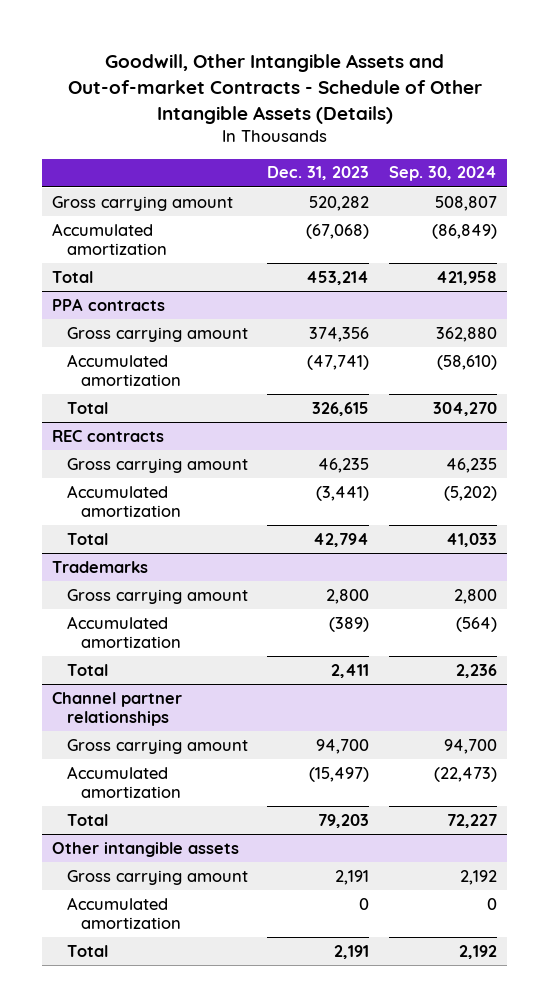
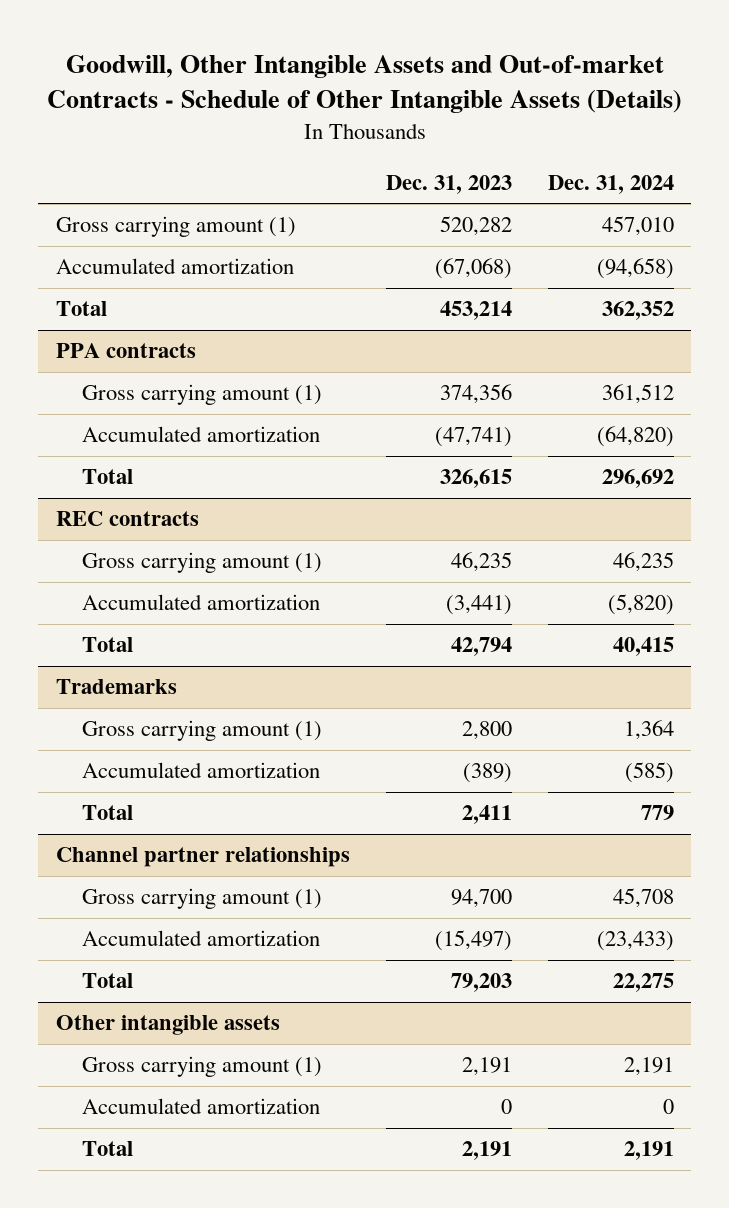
- | Dec. 31, 2023 | Sep. 30, 2024
+ | Dec. 31, 2023 | Dec. 31, 2024
- Gross carrying amount | 520,282 | 508,807
+ Gross carrying amount (1) | 520,282 | 457,010
@ PPA contracts
- Gross carrying amount | 374,356 | 362,880
+ Gross carrying amount (1) | 374,356 | 361,512
@ REC contracts
- Gross carrying amount | 46,235 | 46,235
+ Gross carrying amount (1) | 46,235 | 46,235
@ Trademarks
- Gross carrying amount | 2,800 | 2,800
+ Gross carrying amount (1) | 2,800 | 1,364
@ Channel partner relationships
- Gross carrying amount | 94,700 | 94,700
+ Gross carrying amount (1) | 94,700 | 45,708
@ Other intangible assets
- Gross carrying amount | 2,191 | 2,192
+ Gross carrying amount (1) | 2,191 | 2,191

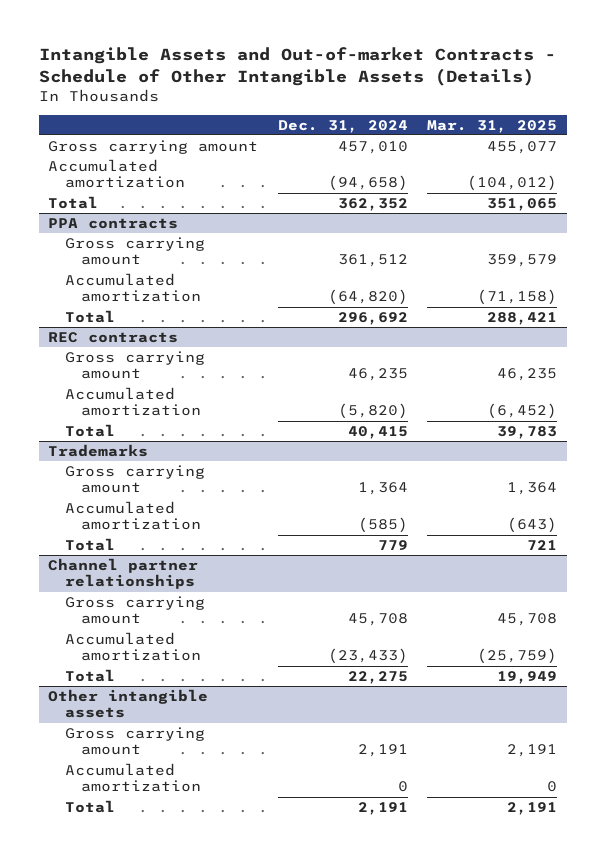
- Goodwill, Other Intangible Assets and Out-of-market Contracts - Schedule of Other Intangible Assets (Details)
+ Intangible Assets and Out-of-market Contracts - Schedule of Other Intangible Assets (Details)
- | Dec. 31, 2023 | Dec. 31, 2024
+ | Dec. 31, 2024 | Mar. 31, 2025
- Gross carrying amount (1) | 520,282 | 457,010
+ Gross carrying amount | 457,010 | 455,077
@ PPA contracts
- Gross carrying amount (1) | 374,356 | 361,512
+ Gross carrying amount | 361,512 | 359,579
@ REC contracts
- Gross carrying amount (1) | 46,235 | 46,235
+ Gross carrying amount | 46,235 | 46,235
@ Trademarks
- Gross carrying amount (1) | 2,800 | 1,364
+ Gross carrying amount | 1,364 | 1,364
@ Channel partner relationships
- Gross carrying amount (1) | 94,700 | 45,708
+ Gross carrying amount | 45,708 | 45,708
@ Other intangible assets
- Gross carrying amount (1) | 2,191 | 2,191
+ Gross carrying amount | 2,191 | 2,191

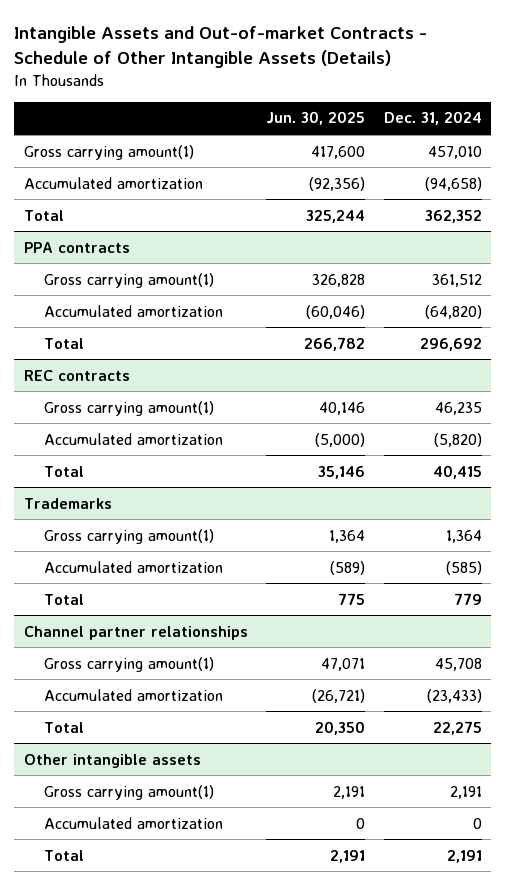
- | Dec. 31, 2024 | Mar. 31, 2025
+ | Jun. 30, 2025 | Dec. 31, 2024
- Gross carrying amount | 457,010 | 455,077
+ Gross carrying amount(1) | 417,600 | 457,010
@ PPA contracts
- Gross carrying amount | 361,512 | 359,579
+ Gross carrying amount(1) | 326,828 | 361,512
@ REC contracts
- Gross carrying amount | 46,235 | 46,235
+ Gross carrying amount(1) | 40,146 | 46,235
@ Trademarks
- Gross carrying amount | 1,364 | 1,364
+ Gross carrying amount(1) | 1,364 | 1,364
@ Channel partner relationships
- Gross carrying amount | 45,708 | 45,708
+ Gross carrying amount(1) | 47,071 | 45,708
@ Other intangible assets
- Gross carrying amount | 2,191 | 2,191
+ Gross carrying amount(1) | 2,191 | 2,191

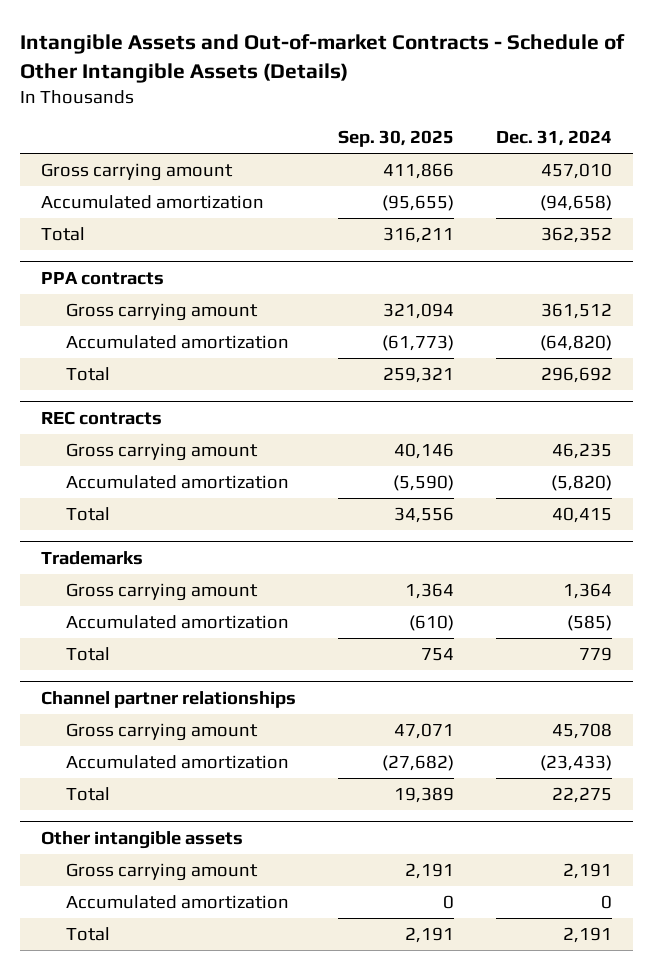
- | Jun. 30, 2025 | Dec. 31, 2024
+ | Sep. 30, 2025 | Dec. 31, 2024
- Gross carrying amount(1) | 417,600 | 457,010
+ Gross carrying amount | 411,866 | 457,010
@ PPA contracts
- Gross carrying amount(1) | 326,828 | 361,512
+ Gross carrying amount | 321,094 | 361,512
@ REC contracts
- Gross carrying amount(1) | 40,146 | 46,235
+ Gross carrying amount | 40,146 | 46,235
@ Trademarks
- Gross carrying amount(1) | 1,364 | 1,364
+ Gross carrying amount | 1,364 | 1,364
@ Channel partner relationships
- Gross carrying amount(1) | 47,071 | 45,708
+ Gross carrying amount | 47,071 | 45,708
@ Other intangible assets
- Gross carrying amount(1) | 2,191 | 2,191
+ Gross carrying amount | 2,191 | 2,191

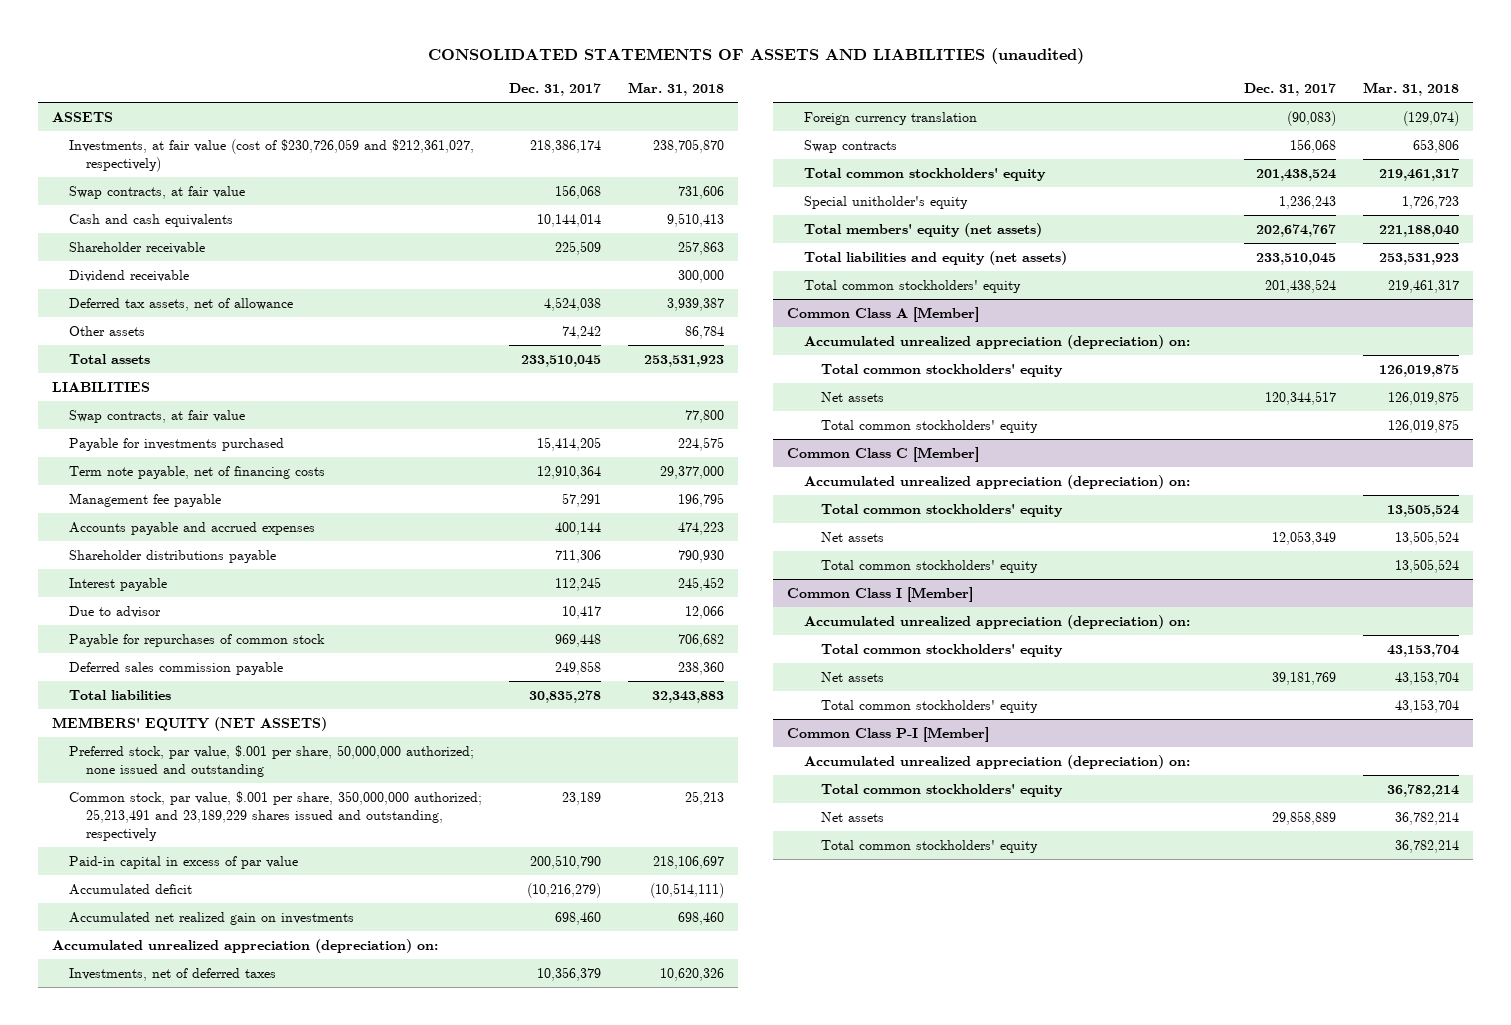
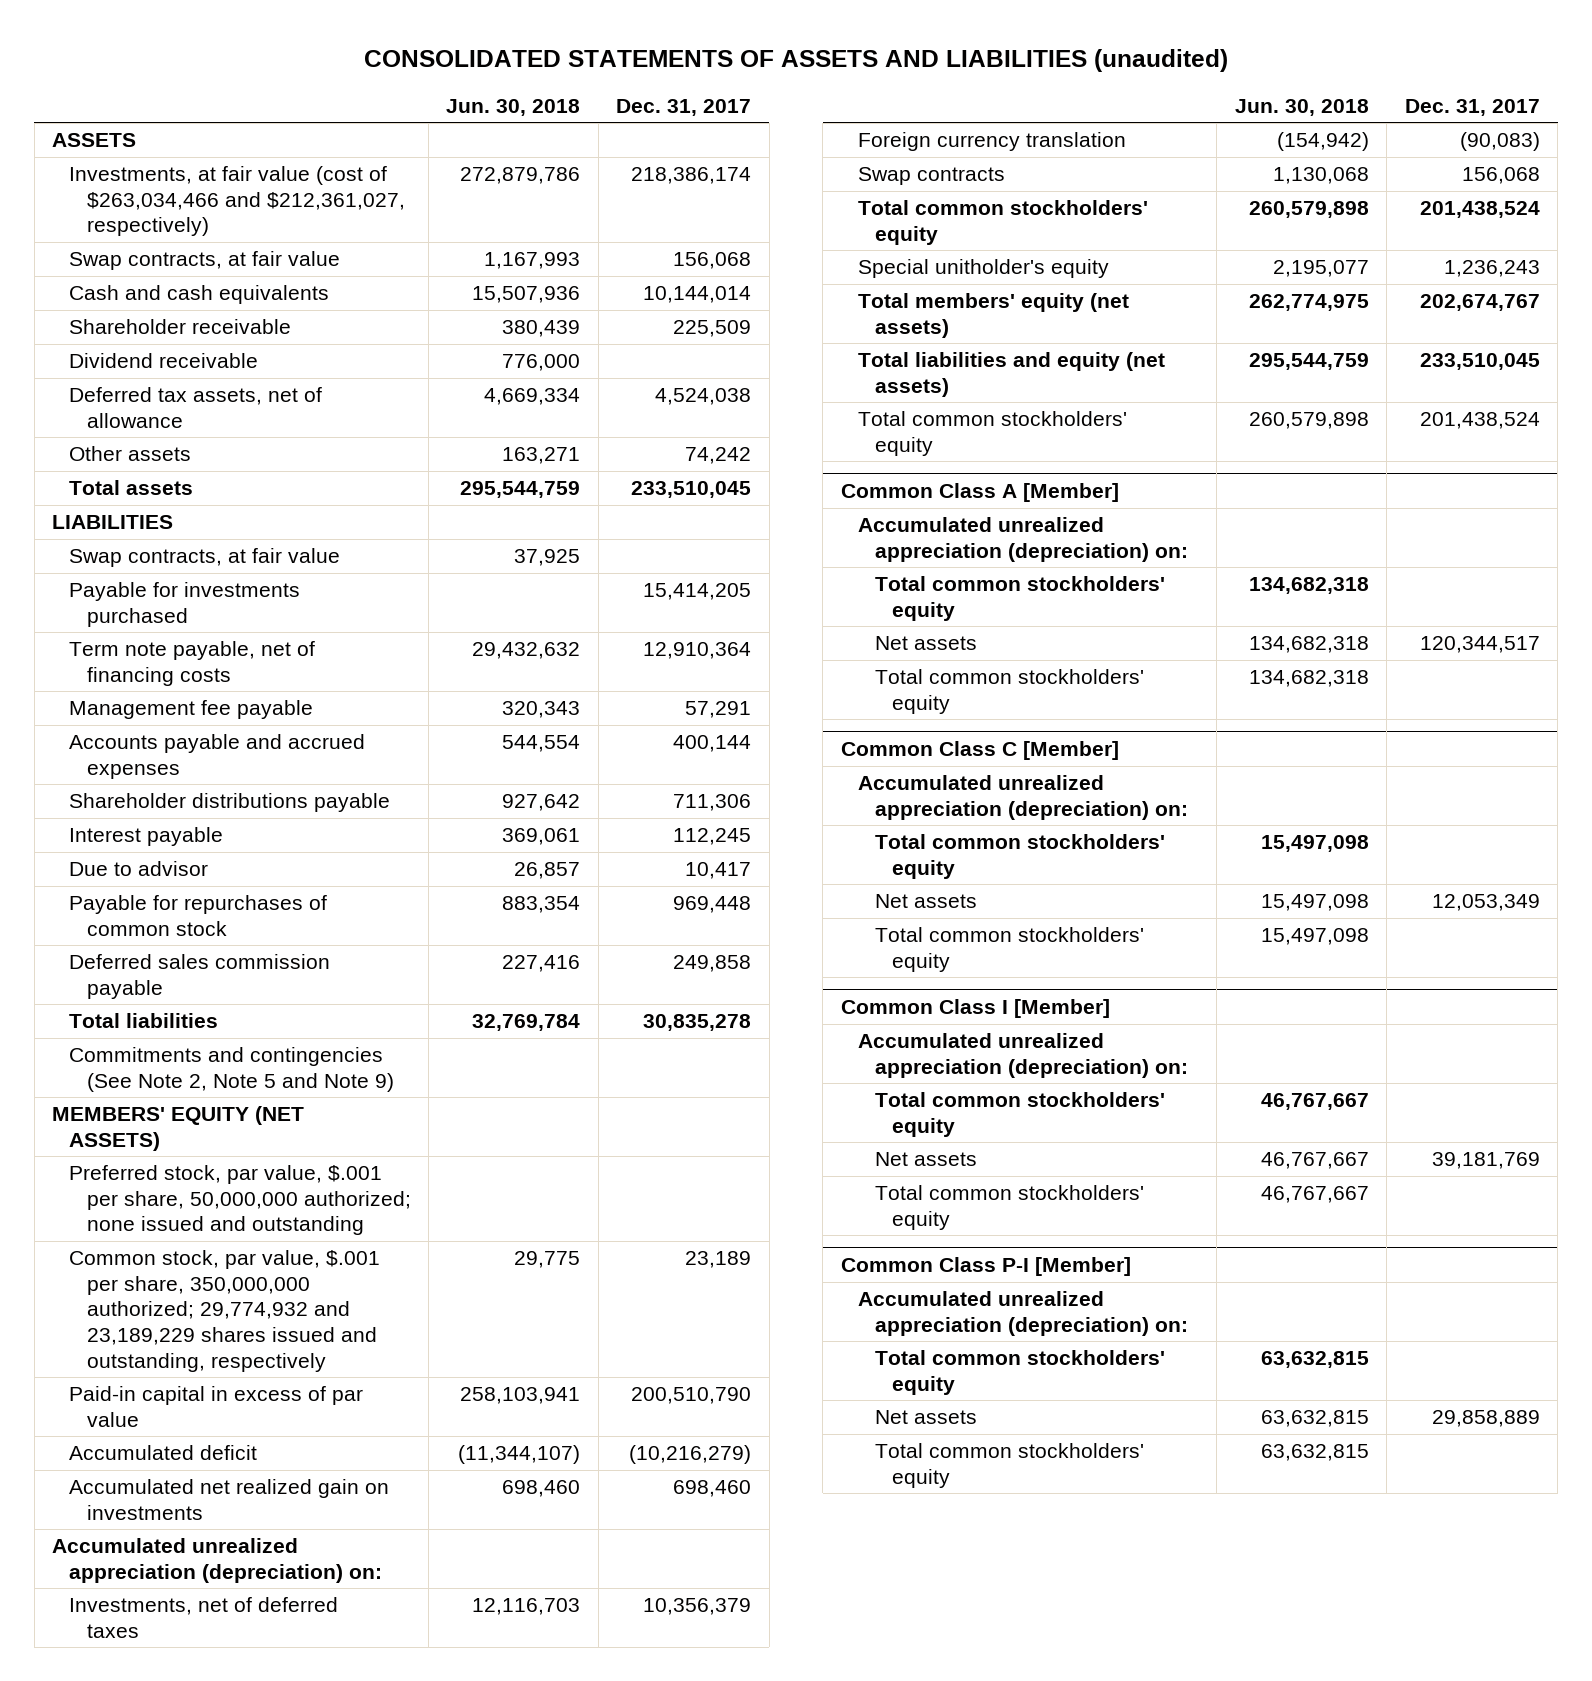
- | Dec. 31, 2017 | Mar. 31, 2018
+ | Jun. 30, 2018 | Dec. 31, 2017
- Investments, at fair value (cost of $230,726,059 and $212,361,027, respectively) | 218,386,174 | 238,705,870
+ Investments, at fair value (cost of $263,034,466 and $212,361,027, respectively) | 272,879,786 | 218,386,174
+ Commitments and contingencies (See Note 2, Note 5 and Note 9)
- Common stock, par value, $.001 per share, 350,000,000 authorized; 25,213,491 and 23,189,229 shares issued and outstanding, respectively | 23,189 | 25,213
+ Common stock, par value, $.001 per share, 350,000,000 authorized; 29,774,932 and 23,189,229 shares issued and outstanding, respectively | 29,775 | 23,189

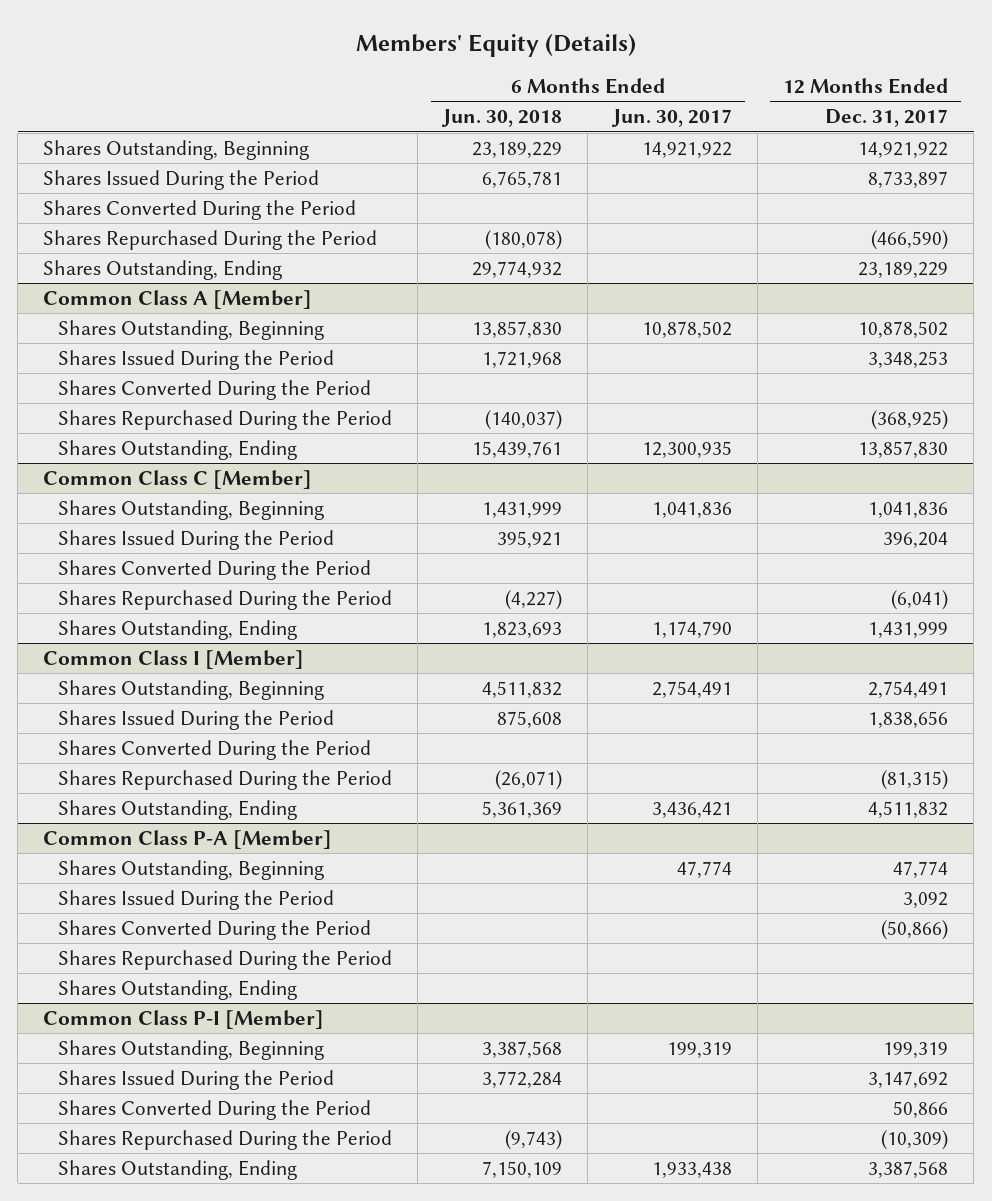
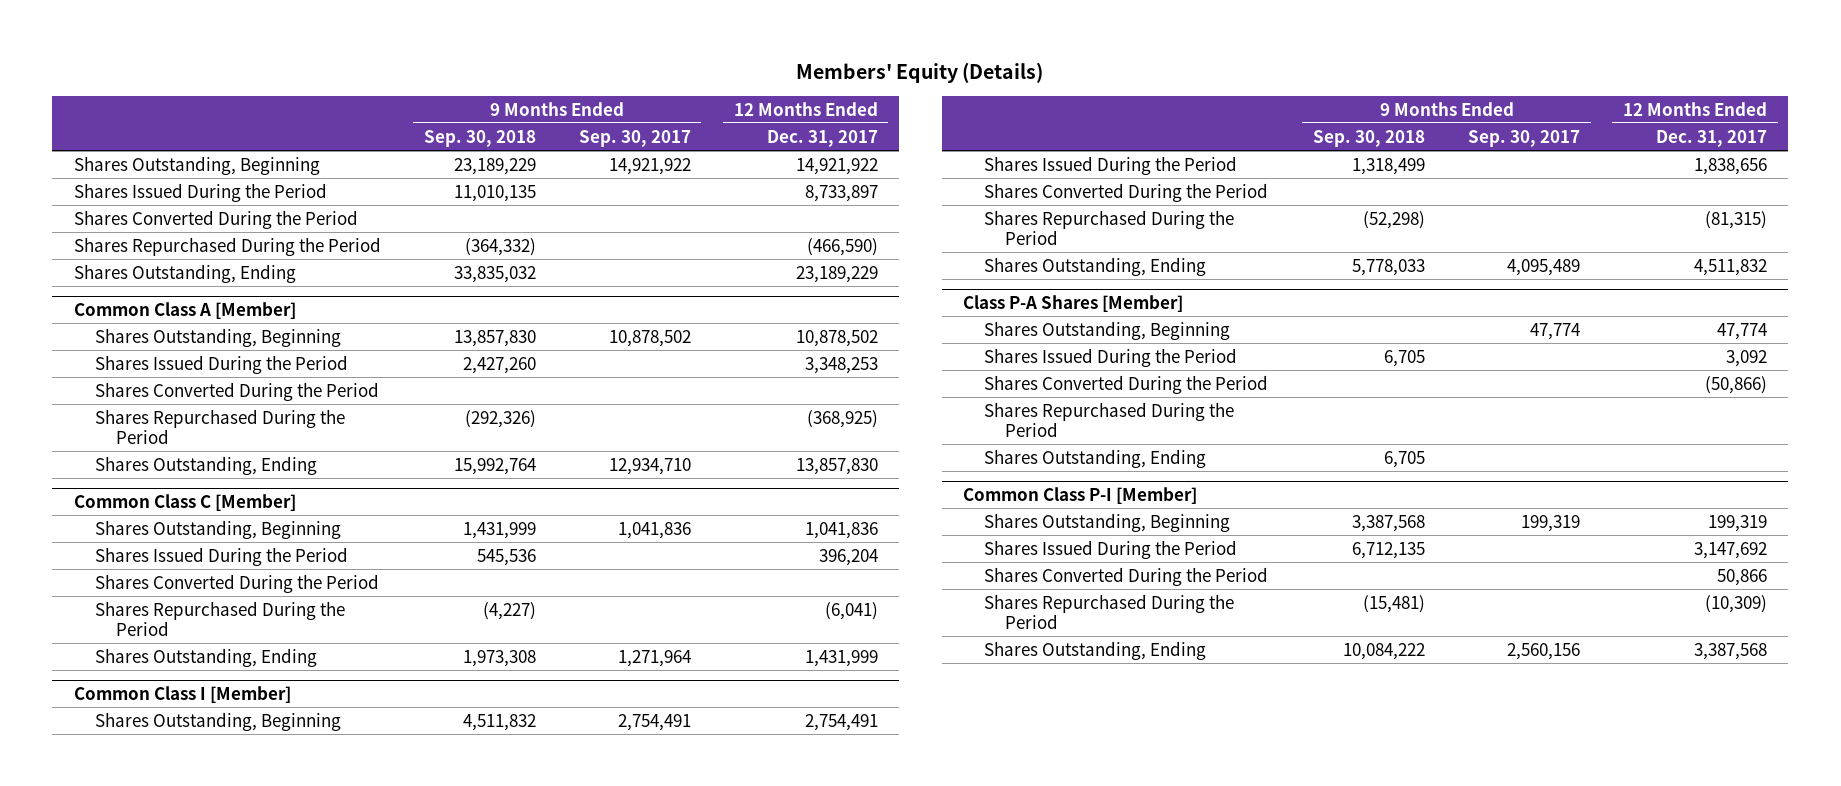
- | 6 Months Ended Jun. 30, 2018 | 6 Months Ended Jun. 30, 2017 | 12 Months Ended Dec. 31, 2017
+ | 9 Months Ended Sep. 30, 2018 | 9 Months Ended Sep. 30, 2017 | 12 Months Ended Dec. 31, 2017
- Common Class P-A [Member]
+ Class P-A Shares [Member]

